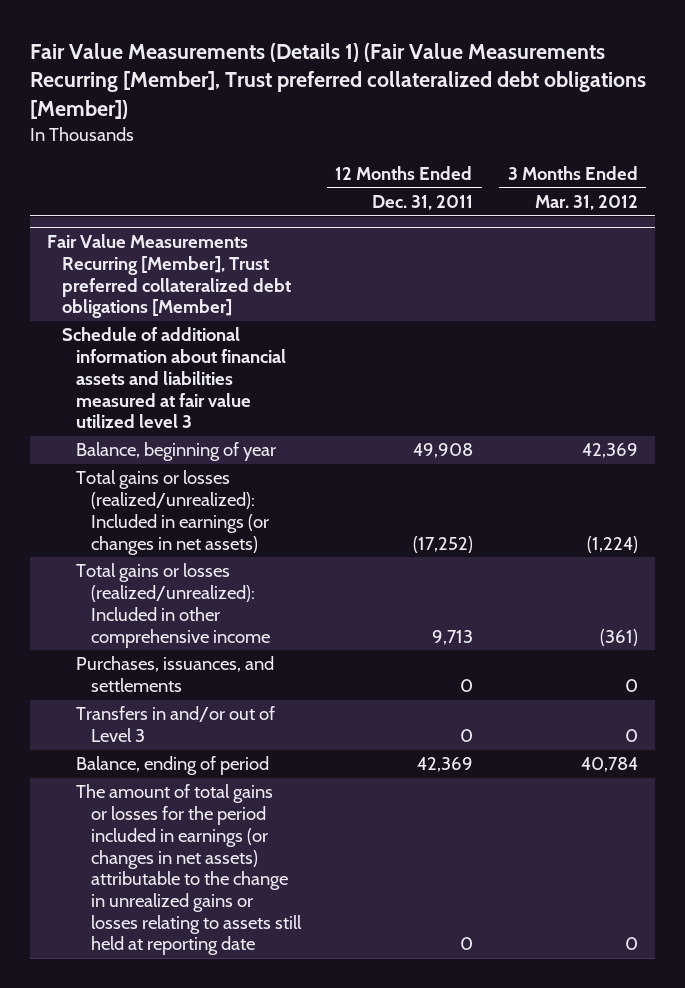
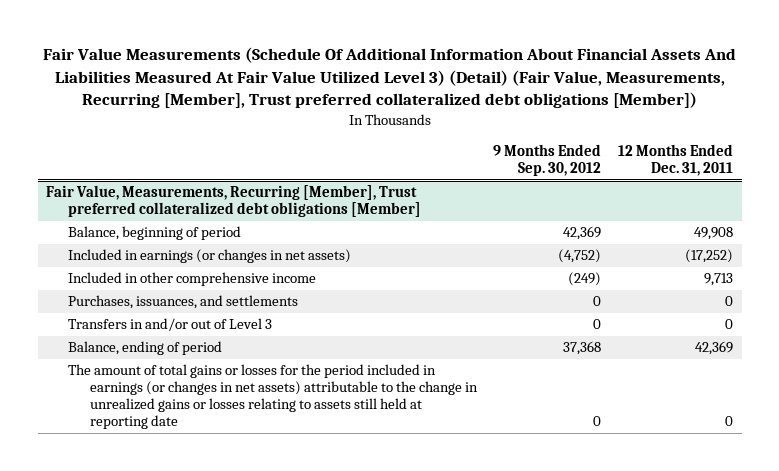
- Fair Value Measurements (Details 1) (Fair Value Measurements Recurring [Member], Trust preferred collateralized debt obligations [Member])
+ Fair Value Measurements (Schedule Of Additional Information About Financial Assets And Liabilities Measured At Fair Value Utilized Level 3) (Detail) (Fair Value, Measurements, Recurring [Member], Trust preferred collateralized debt obligations [Member])
- | 12 Months Ended Dec. 31, 2011 | 3 Months Ended Mar. 31, 2012
+ | 9 Months Ended Sep. 30, 2012 | 12 Months Ended Dec. 31, 2011
- Fair Value Measurements Recurring [Member], Trust preferred collateralized debt obligations [Member]
- Schedule of additional information about financial assets and liabilities measured at fair value utilized level 3
- Balance, beginning of year | 49,908 | 42,369
- Total gains or losses (realized/unrealized): Included in earnings (or changes in net assets) | (17,252) | (1,224)
- Total gains or losses (realized/unrealized): Included in other comprehensive income | 9,713 | (361)
+ Fair Value, Measurements, Recurring [Member], Trust preferred collateralized debt obligations [Member]
+ Balance, beginning of period | 42,369 | 49,908
+ Included in earnings (or changes in net assets) | (4,752) | (17,252)
+ Included in other comprehensive income | (249) | 9,713

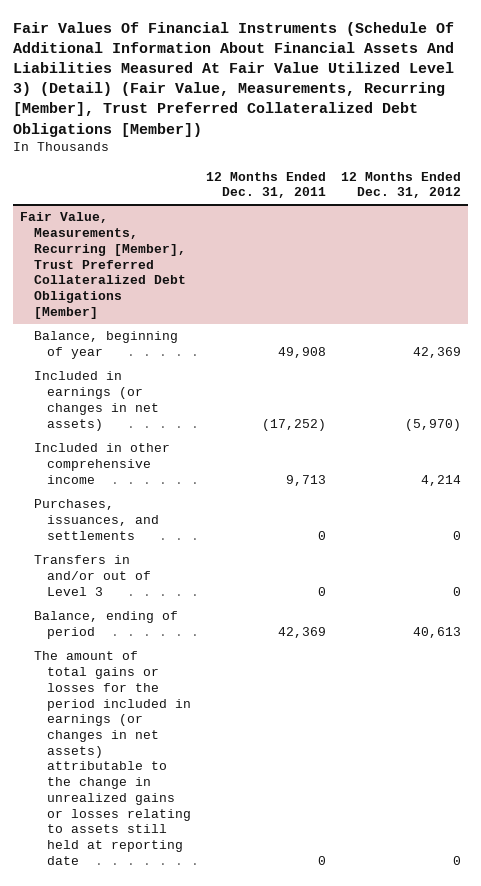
- Fair Value Measurements (Schedule Of Additional Information About Financial Assets And Liabilities Measured At Fair Value Utilized Level 3) (Detail) (Fair Value, Measurements, Recurring [Member], Trust preferred collateralized debt obligations [Member])
+ Fair Values Of Financial Instruments (Schedule Of Additional Information About Financial Assets And Liabilities Measured At Fair Value Utilized Level 3) (Detail) (Fair Value, Measurements, Recurring [Member], Trust Preferred Collateralized Debt Obligations [Member])
- | 9 Months Ended Sep. 30, 2012 | 12 Months Ended Dec. 31, 2011
+ | 12 Months Ended Dec. 31, 2011 | 12 Months Ended Dec. 31, 2012
- Fair Value, Measurements, Recurring [Member], Trust preferred collateralized debt obligations [Member]
- Balance, beginning of period | 42,369 | 49,908
+ Fair Value, Measurements, Recurring [Member], Trust Preferred Collateralized Debt Obligations [Member]
+ Balance, beginning of year | 49,908 | 42,369

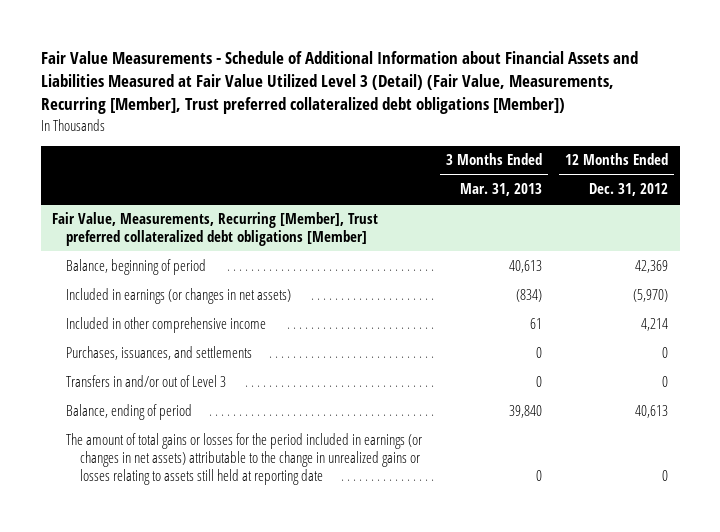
- Fair Values Of Financial Instruments (Schedule Of Additional Information About Financial Assets And Liabilities Measured At Fair Value Utilized Level 3) (Detail) (Fair Value, Measurements, Recurring [Member], Trust Preferred Collateralized Debt Obligations [Member])
+ Fair Value Measurements - Schedule of Additional Information about Financial Assets and Liabilities Measured at Fair Value Utilized Level 3 (Detail) (Fair Value, Measurements, Recurring [Member], Trust preferred collateralized debt obligations [Member])
- | 12 Months Ended Dec. 31, 2011 | 12 Months Ended Dec. 31, 2012
+ | 3 Months Ended Mar. 31, 2013 | 12 Months Ended Dec. 31, 2012
- Fair Value, Measurements, Recurring [Member], Trust Preferred Collateralized Debt Obligations [Member]
- Balance, beginning of year | 49,908 | 42,369
+ Fair Value, Measurements, Recurring [Member], Trust preferred collateralized debt obligations [Member]
+ Balance, beginning of period | 40,613 | 42,369

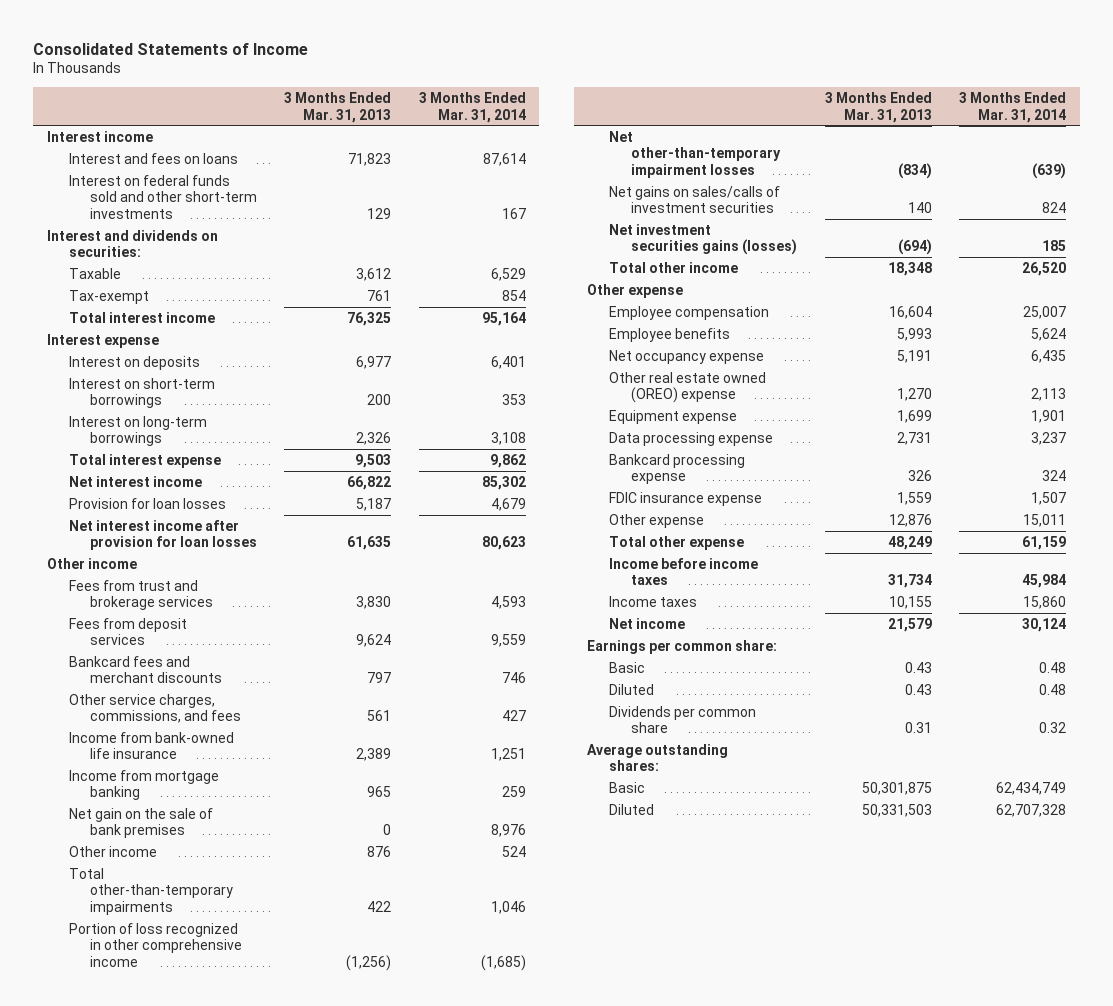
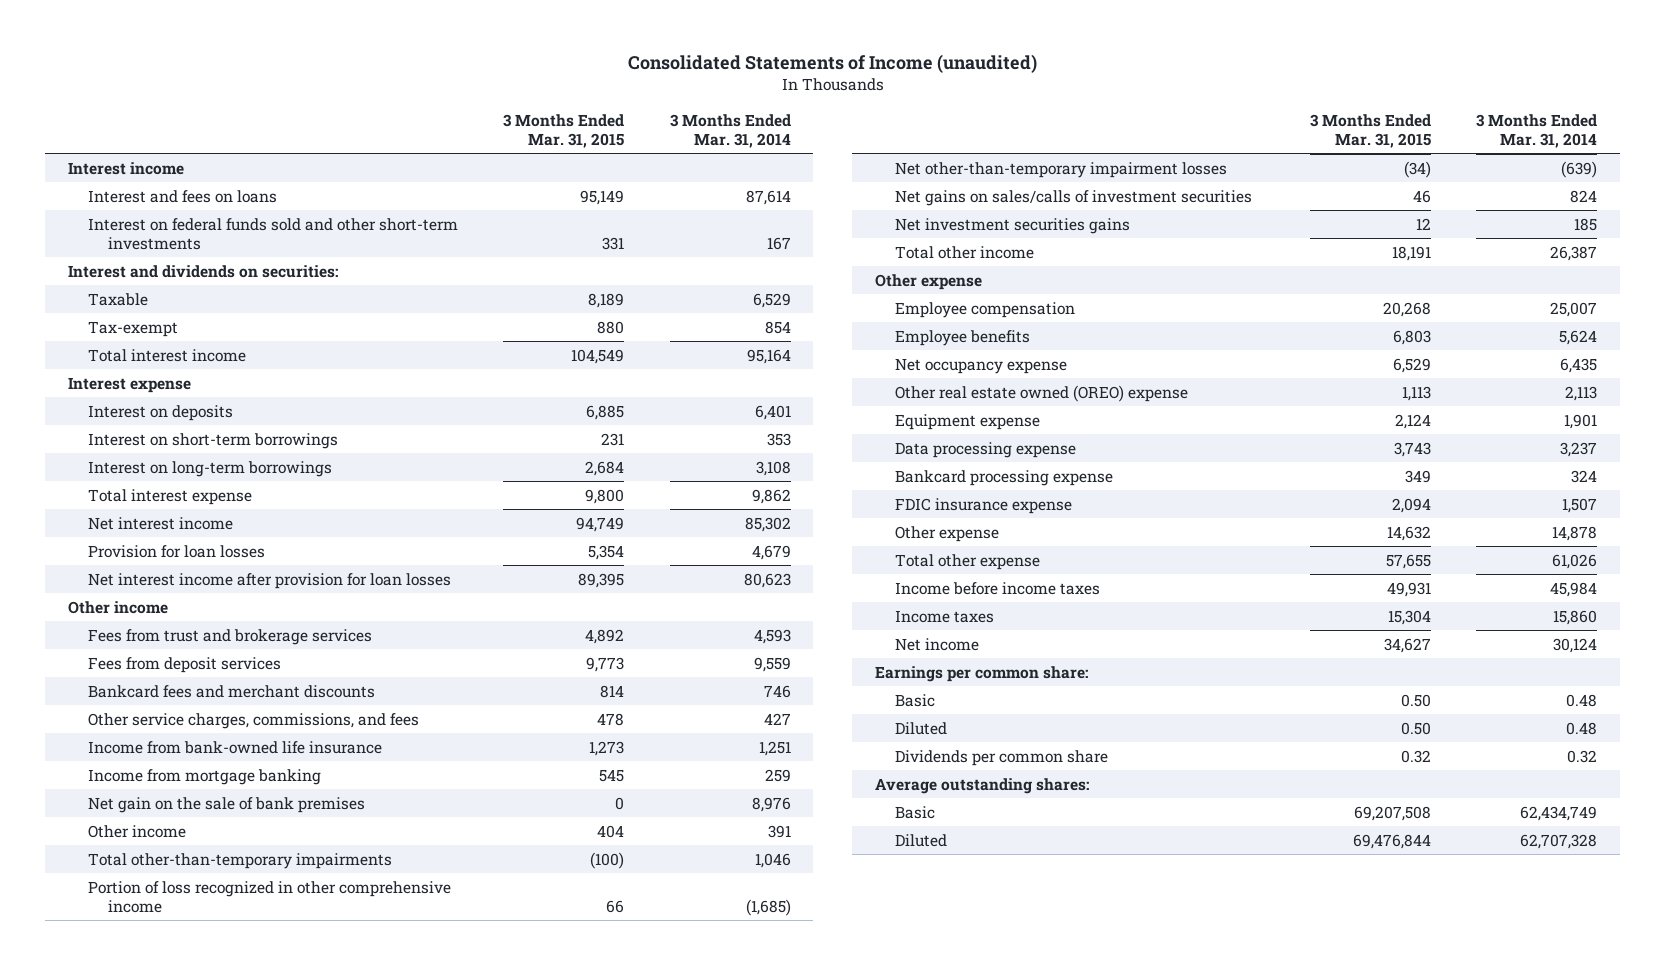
- Consolidated Statements of Income
+ Consolidated Statements of Income (unaudited)
- | 3 Months Ended Mar. 31, 2013 | 3 Months Ended Mar. 31, 2014
+ | 3 Months Ended Mar. 31, 2015 | 3 Months Ended Mar. 31, 2014
- Other income | 876 | 524
+ Other income | 404 | 391
- Net investment securities gains (losses) | (694) | 185
- Total other income | 18,348 | 26,520
+ Net investment securities gains | 12 | 185
+ Total other income | 18,191 | 26,387
- Other expense | 12,876 | 15,011
- Total other expense | 48,249 | 61,159
+ Other expense | 14,632 | 14,878
+ Total other expense | 57,655 | 61,026

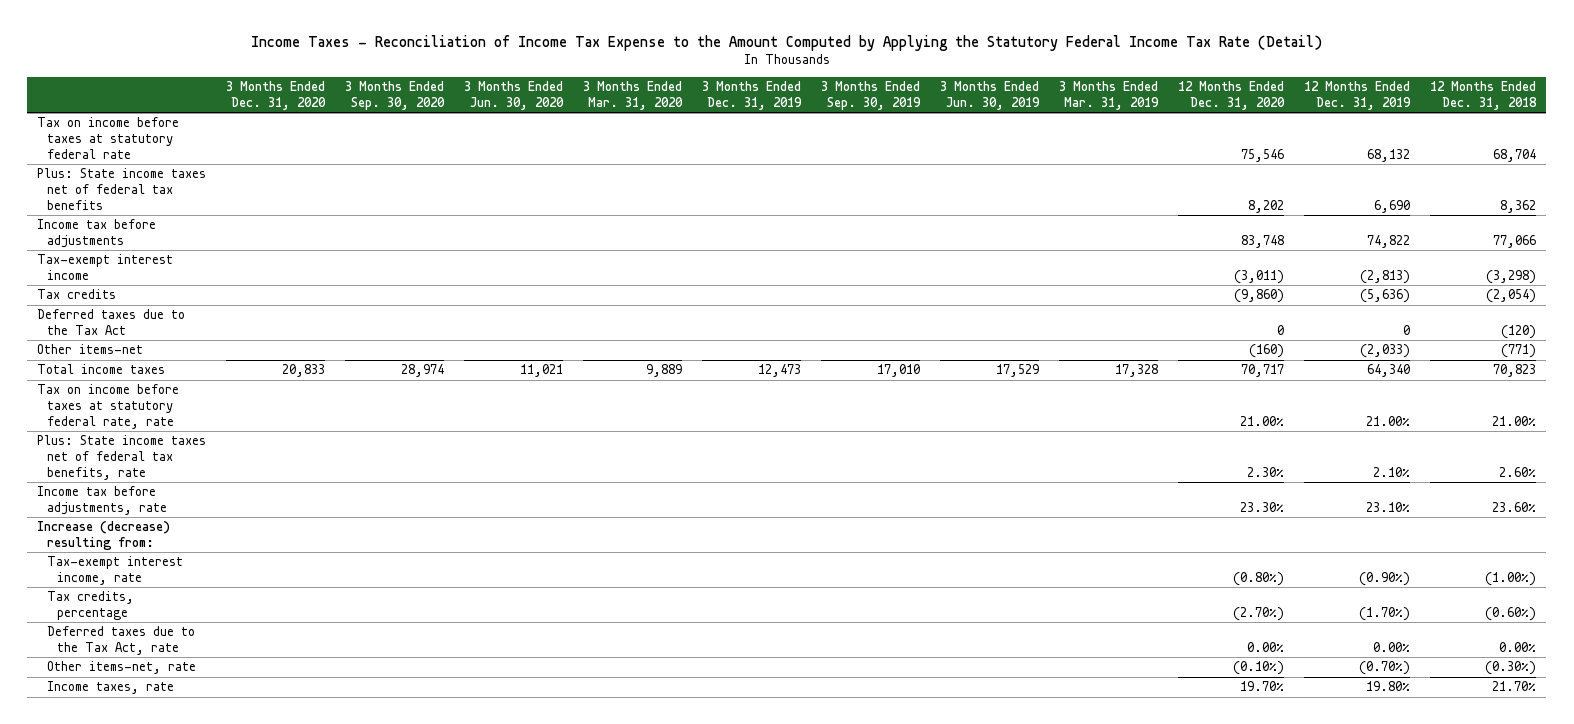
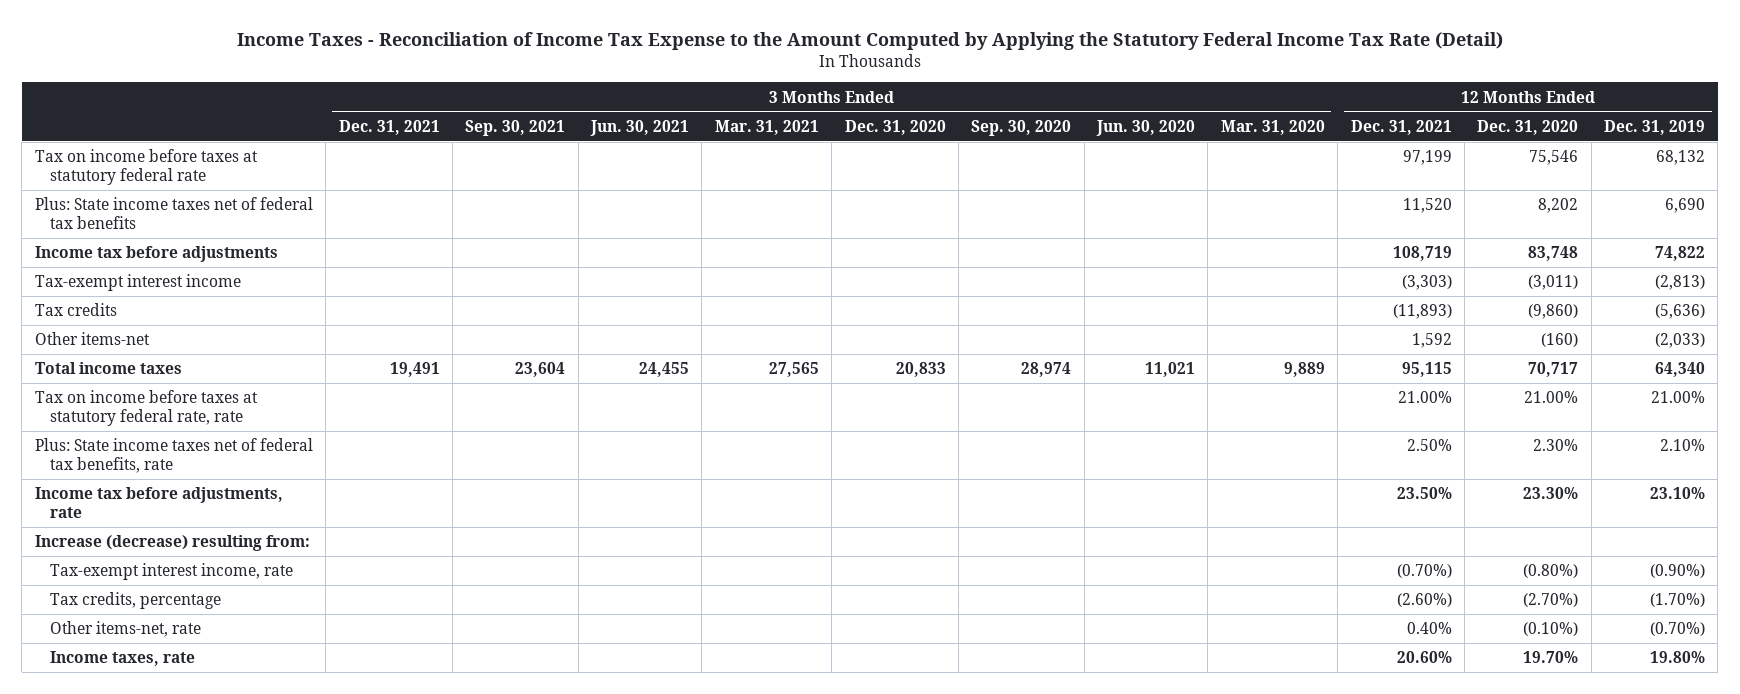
- | 3 Months Ended Dec. 31, 2020 | 3 Months Ended Sep. 30, 2020 | 3 Months Ended Jun. 30, 2020 | 3 Months Ended Mar. 31, 2020 | 3 Months Ended Dec. 31, 2019 | 3 Months Ended Sep. 30, 2019 | 3 Months Ended Jun. 30, 2019 | 3 Months Ended Mar. 31, 2019 | 12 Months Ended Dec. 31, 2020 | 12 Months Ended Dec. 31, 2019 | 12 Months Ended Dec. 31, 2018
+ | 3 Months Ended Dec. 31, 2021 | 3 Months Ended Sep. 30, 2021 | 3 Months Ended Jun. 30, 2021 | 3 Months Ended Mar. 31, 2021 | 3 Months Ended Dec. 31, 2020 | 3 Months Ended Sep. 30, 2020 | 3 Months Ended Jun. 30, 2020 | 3 Months Ended Mar. 31, 2020 | 12 Months Ended Dec. 31, 2021 | 12 Months Ended Dec. 31, 2020 | 12 Months Ended Dec. 31, 2019
- Deferred taxes due to the Tax Act | | | | | | | | | 0 | 0 | (120)
- Deferred taxes due to the Tax Act, rate | | | | | | | | | 0.00% | 0.00% | 0.00%

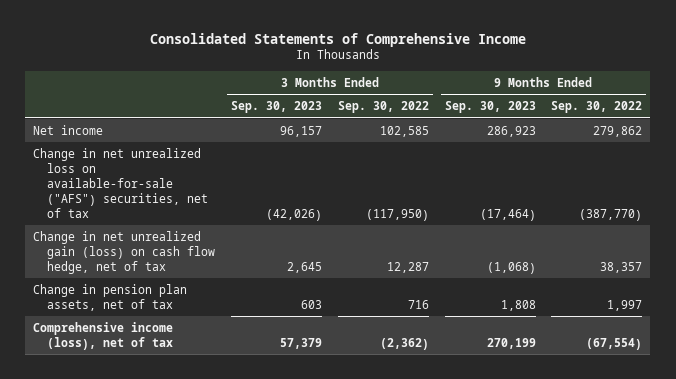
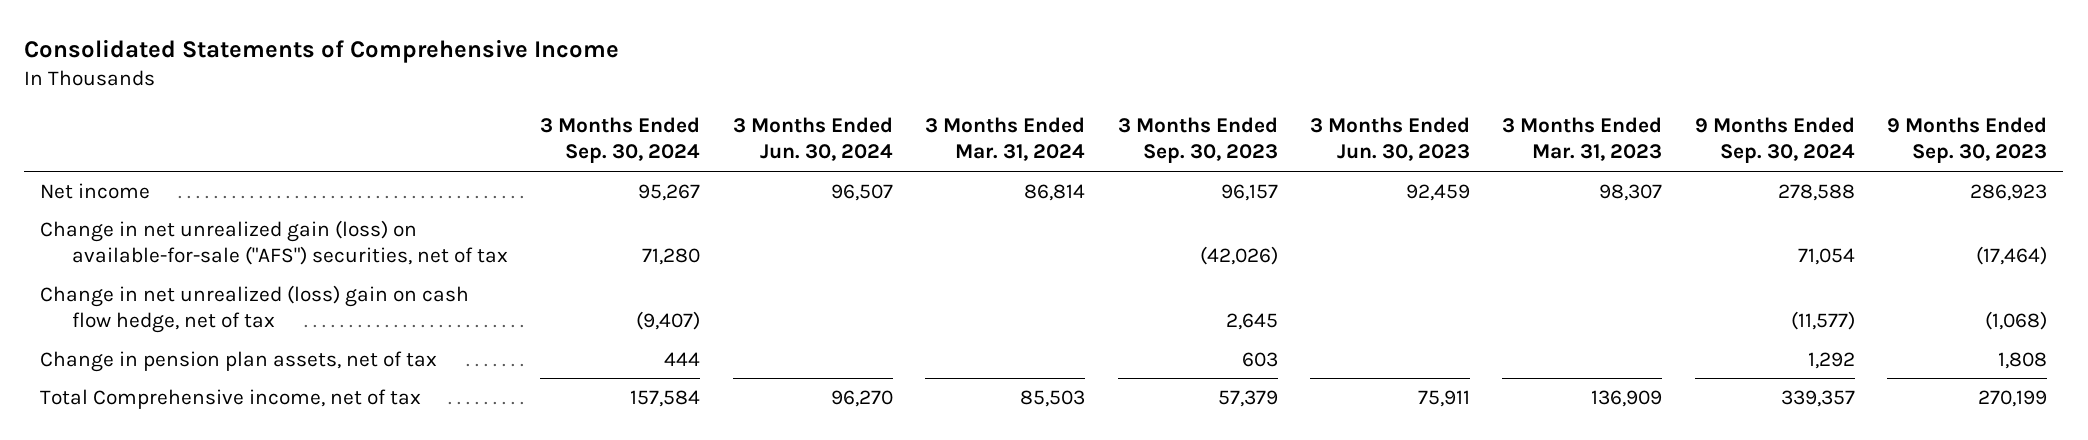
- | 3 Months Ended Sep. 30, 2023 | 3 Months Ended Sep. 30, 2022 | 9 Months Ended Sep. 30, 2023 | 9 Months Ended Sep. 30, 2022
+ | 3 Months Ended Sep. 30, 2024 | 3 Months Ended Jun. 30, 2024 | 3 Months Ended Mar. 31, 2024 | 3 Months Ended Sep. 30, 2023 | 3 Months Ended Jun. 30, 2023 | 3 Months Ended Mar. 31, 2023 | 9 Months Ended Sep. 30, 2024 | 9 Months Ended Sep. 30, 2023
- Change in net unrealized loss on available-for-sale ("AFS") securities, net of tax | (42,026) | (117,950) | (17,464) | (387,770)
- Change in net unrealized gain (loss) on cash flow hedge, net of tax | 2,645 | 12,287 | (1,068) | 38,357
+ Change in net unrealized gain (loss) on available-for-sale ("AFS") securities, net of tax | 71,280 | | | (42,026) | | | 71,054 | (17,464)
+ Change in net unrealized (loss) gain on cash flow hedge, net of tax | (9,407) | | | 2,645 | | | (11,577) | (1,068)
- Comprehensive income (loss), net of tax | 57,379 | (2,362) | 270,199 | (67,554)
+ Total Comprehensive income, net of tax | 157,584 | 96,270 | 85,503 | 57,379 | 75,911 | 136,909 | 339,357 | 270,199

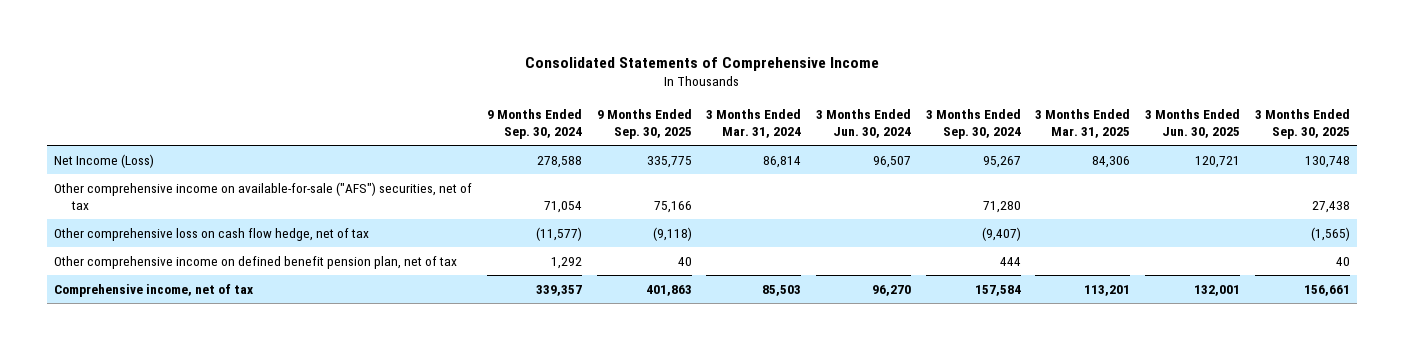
- | 3 Months Ended Sep. 30, 2024 | 3 Months Ended Jun. 30, 2024 | 3 Months Ended Mar. 31, 2024 | 3 Months Ended Sep. 30, 2023 | 3 Months Ended Jun. 30, 2023 | 3 Months Ended Mar. 31, 2023 | 9 Months Ended Sep. 30, 2024 | 9 Months Ended Sep. 30, 2023
+ | 9 Months Ended Sep. 30, 2024 | 9 Months Ended Sep. 30, 2025 | 3 Months Ended Mar. 31, 2024 | 3 Months Ended Jun. 30, 2024 | 3 Months Ended Sep. 30, 2024 | 3 Months Ended Mar. 31, 2025 | 3 Months Ended Jun. 30, 2025 | 3 Months Ended Sep. 30, 2025
- Net income | 95,267 | 96,507 | 86,814 | 96,157 | 92,459 | 98,307 | 278,588 | 286,923
- Change in net unrealized gain (loss) on available-for-sale ("AFS") securities, net of tax | 71,280 | | | (42,026) | | | 71,054 | (17,464)
- Change in net unrealized (loss) gain on cash flow hedge, net of tax | (9,407) | | | 2,645 | | | (11,577) | (1,068)
- Change in pension plan assets, net of tax | 444 | | | 603 | | | 1,292 | 1,808
- Total Comprehensive income, net of tax | 157,584 | 96,270 | 85,503 | 57,379 | 75,911 | 136,909 | 339,357 | 270,199
+ Net Income (Loss) | 278,588 | 335,775 | 86,814 | 96,507 | 95,267 | 84,306 | 120,721 | 130,748
+ Other comprehensive income on available-for-sale ("AFS") securities, net of tax | 71,054 | 75,166 | | | 71,280 | | | 27,438
+ Other comprehensive loss on cash flow hedge, net of tax | (11,577) | (9,118) | | | (9,407) | | | (1,565)
+ Other comprehensive income on defined benefit pension plan, net of tax | 1,292 | 40 | | | 444 | | | 40
+ Comprehensive income, net of tax | 339,357 | 401,863 | 85,503 | 96,270 | 157,584 | 113,201 | 132,001 | 156,661

